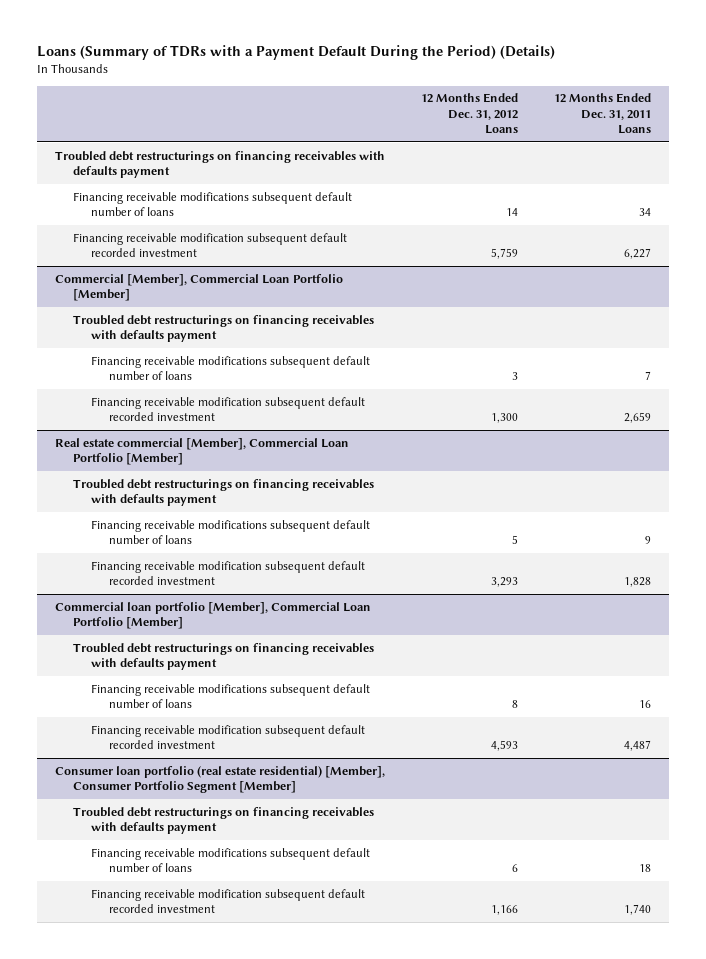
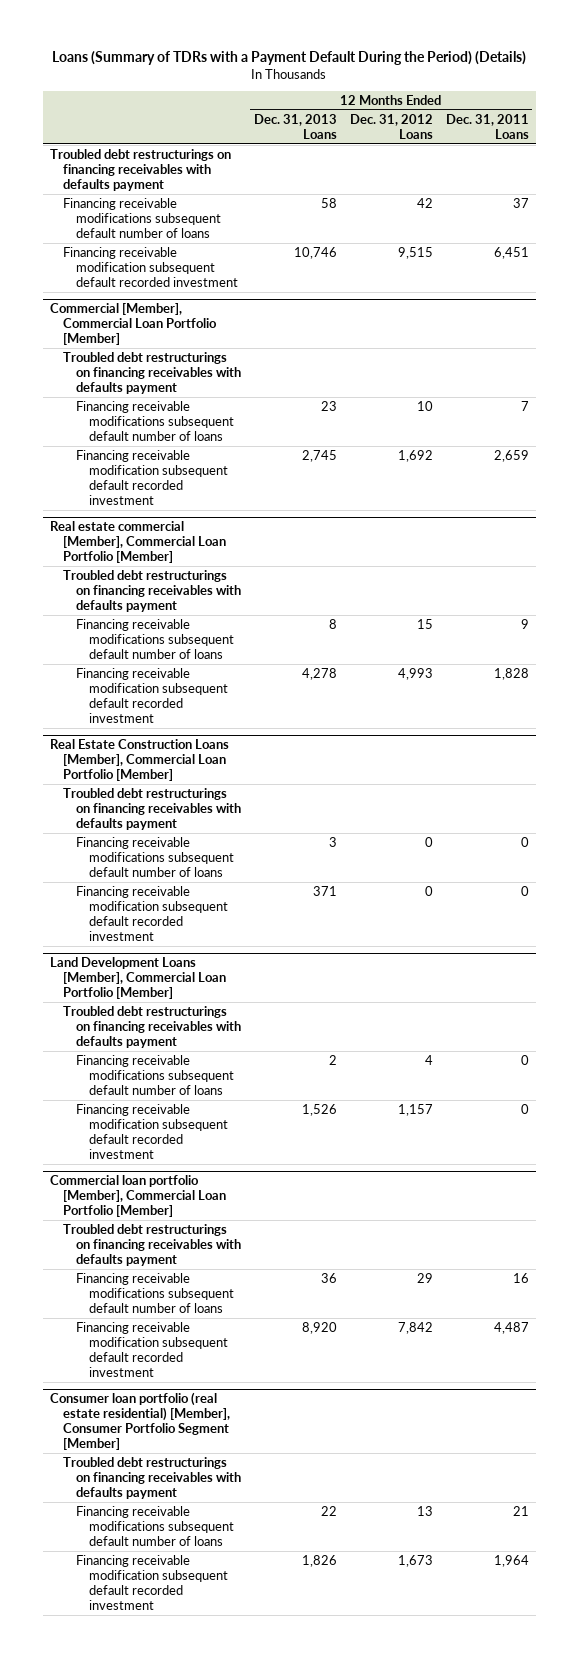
- | 12 Months Ended Dec. 31, 2012 Loans | 12 Months Ended Dec. 31, 2011 Loans
+ | 12 Months Ended Dec. 31, 2013 Loans | 12 Months Ended Dec. 31, 2012 Loans | 12 Months Ended Dec. 31, 2011 Loans
- Financing receivable modifications subsequent default number of loans | 14 | 34
- Financing receivable modification subsequent default recorded investment | 5,759 | 6,227
+ Financing receivable modifications subsequent default number of loans | 58 | 42 | 37
+ Financing receivable modification subsequent default recorded investment | 10,746 | 9,515 | 6,451
@ Commercial [Member], Commercial Loan Portfolio [Member]
- Financing receivable modifications subsequent default number of loans | 3 | 7
- Financing receivable modification subsequent default recorded investment | 1,300 | 2,659
+ Financing receivable modifications subsequent default number of loans | 23 | 10 | 7
+ Financing receivable modification subsequent default recorded investment | 2,745 | 1,692 | 2,659
@ Real estate commercial [Member], Commercial Loan Portfolio [Member]
- Financing receivable modifications subsequent default number of loans | 5 | 9
- Financing receivable modification subsequent default recorded investment | 3,293 | 1,828
+ Financing receivable modifications subsequent default number of loans | 8 | 15 | 9
+ Financing receivable modification subsequent default recorded investment | 4,278 | 4,993 | 1,828
+ Real Estate Construction Loans [Member], Commercial Loan Portfolio [Member]
+ Troubled debt restructurings on financing receivables with defaults payment
+ Financing receivable modifications subsequent default number of loans | 3 | 0 | 0
+ Financing receivable modification subsequent default recorded investment | 371 | 0 | 0
+ Land Development Loans [Member], Commercial Loan Portfolio [Member]
+ Troubled debt restructurings on financing receivables with defaults payment
+ Financing receivable modifications subsequent default number of loans | 2 | 4 | 0
+ Financing receivable modification subsequent default recorded investment | 1,526 | 1,157 | 0
@ Commercial loan portfolio [Member], Commercial Loan Portfolio [Member]
- Financing receivable modifications subsequent default number of loans | 8 | 16
- Financing receivable modification subsequent default recorded investment | 4,593 | 4,487
+ Financing receivable modifications subsequent default number of loans | 36 | 29 | 16
+ Financing receivable modification subsequent default recorded investment | 8,920 | 7,842 | 4,487
@ Consumer loan portfolio (real estate residential) [Member], Consumer Portfolio Segment [Member]
- Financing receivable modifications subsequent default number of loans | 6 | 18
- Financing receivable modification subsequent default recorded investment | 1,166 | 1,740
+ Financing receivable modifications subsequent default number of loans | 22 | 13 | 21
+ Financing receivable modification subsequent default recorded investment | 1,826 | 1,673 | 1,964

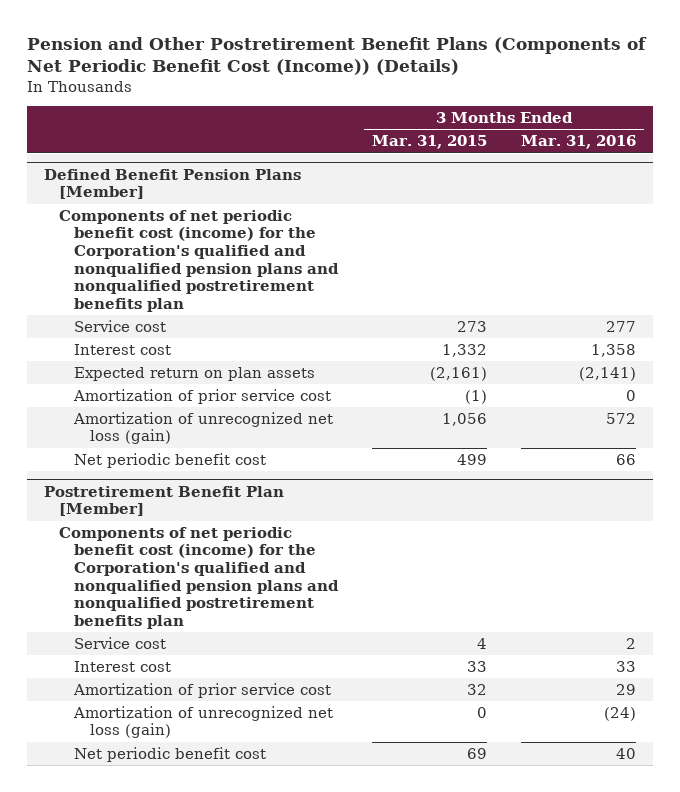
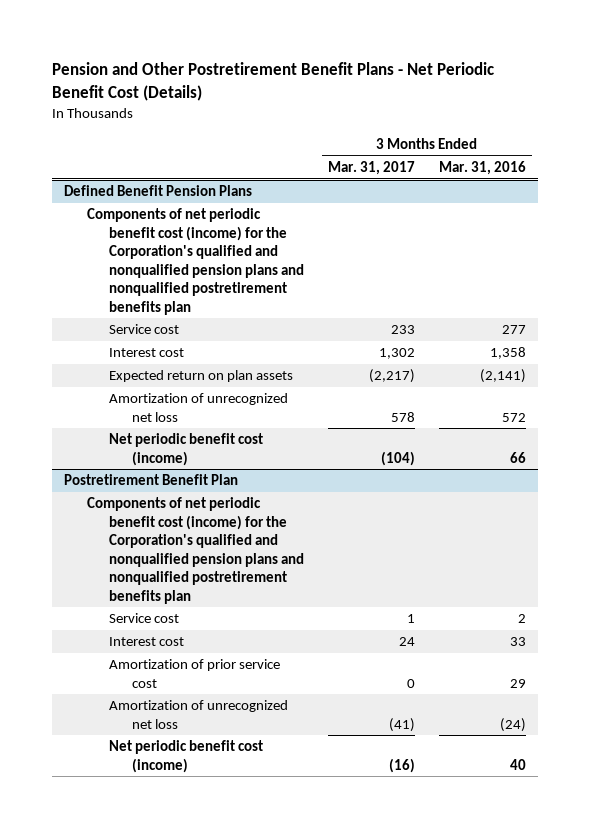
- Pension and Other Postretirement Benefit Plans (Components of Net Periodic Benefit Cost (Income)) (Details)
+ Pension and Other Postretirement Benefit Plans - Net Periodic Benefit Cost (Details)
- | 3 Months Ended Mar. 31, 2015 | 3 Months Ended Mar. 31, 2016
+ | 3 Months Ended Mar. 31, 2017 | 3 Months Ended Mar. 31, 2016
- Defined Benefit Pension Plans [Member]
+ Defined Benefit Pension Plans
- Amortization of prior service cost | (1) | 0
- Amortization of unrecognized net loss (gain) | 1,056 | 572
- Net periodic benefit cost | 499 | 66
- Postretirement Benefit Plan [Member]
+ Amortization of unrecognized net loss | 578 | 572
+ Net periodic benefit cost (income) | (104) | 66
+ Postretirement Benefit Plan
- Amortization of unrecognized net loss (gain) | 0 | (24)
- Net periodic benefit cost | 69 | 40
+ Amortization of unrecognized net loss | (41) | (24)
+ Net periodic benefit cost (income) | (16) | 40

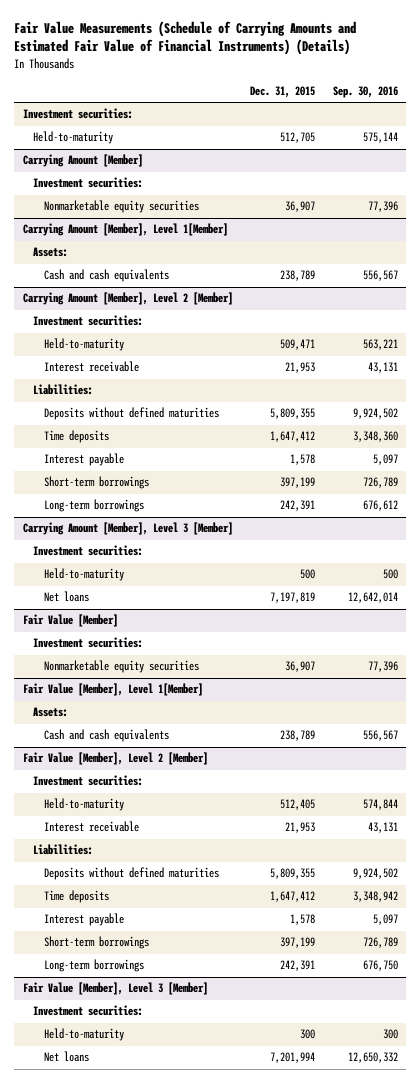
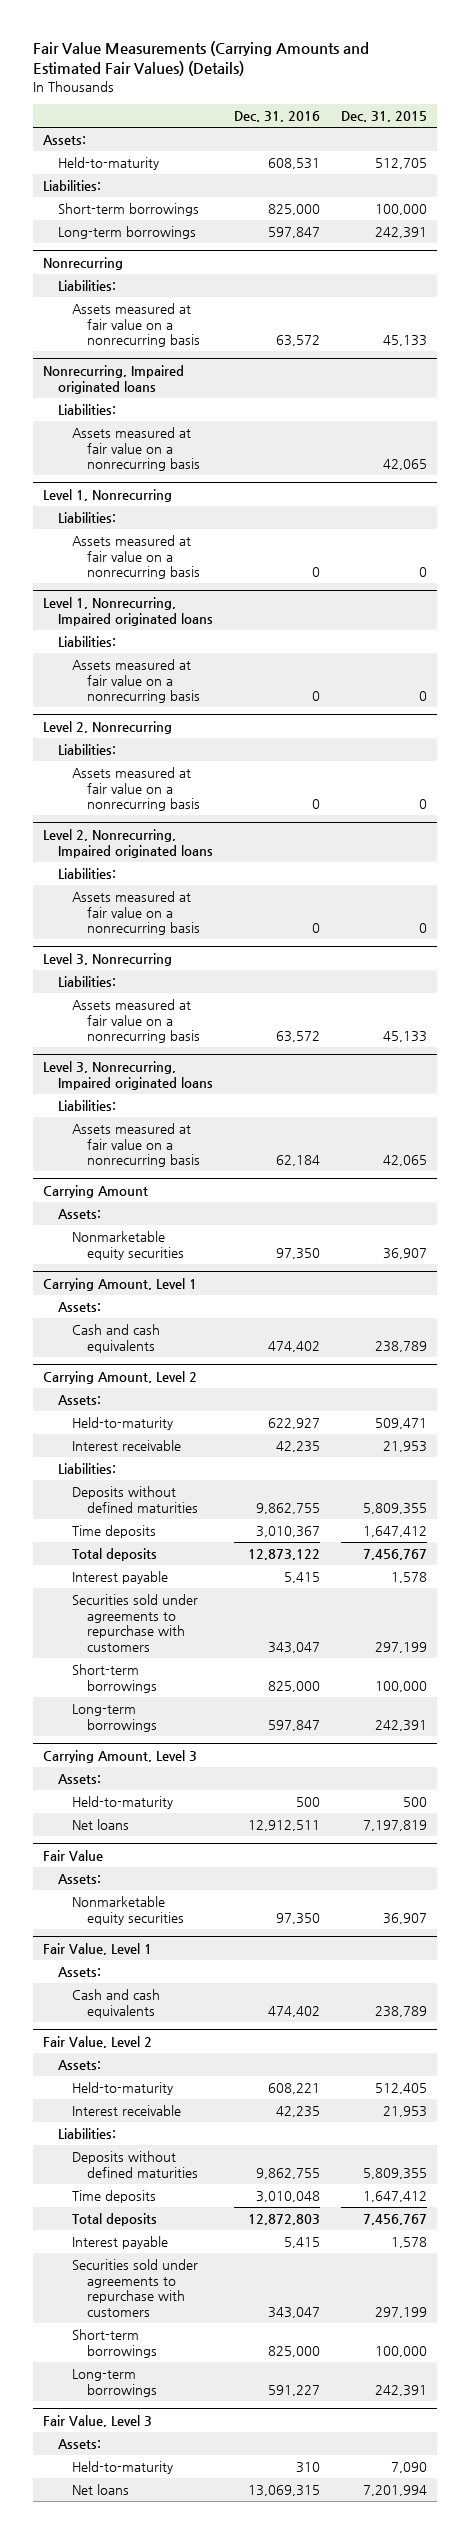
- Fair Value Measurements (Schedule of Carrying Amounts and Estimated Fair Value of Financial Instruments) (Details)
+ Fair Value Measurements (Carrying Amounts and Estimated Fair Values) (Details)
- | Dec. 31, 2015 | Sep. 30, 2016
+ | Dec. 31, 2016 | Dec. 31, 2015
- Investment securities:
+ Assets:
- Carrying Amount [Member]
- Investment securities:
+ Liabilities:
+ Short-term borrowings | 825,000 | 100,000
+ Long-term borrowings | 597,847 | 242,391
+ Nonrecurring
+ Liabilities:
+ Assets measured at fair value on a nonrecurring basis | 63,572 | 45,133
+ Nonrecurring, Impaired originated loans
+ Liabilities:
+ Assets measured at fair value on a nonrecurring basis | | 42,065
+ Level 1, Nonrecurring
+ Liabilities:
+ Assets measured at fair value on a nonrecurring basis | 0 | 0
+ Level 1, Nonrecurring, Impaired originated loans
+ Liabilities:
+ Assets measured at fair value on a nonrecurring basis | 0 | 0
+ Level 2, Nonrecurring
+ Liabilities:
+ Assets measured at fair value on a nonrecurring basis | 0 | 0
+ Level 2, Nonrecurring, Impaired originated loans
+ Liabilities:
+ Assets measured at fair value on a nonrecurring basis | 0 | 0
+ Level 3, Nonrecurring
+ Liabilities:
+ Assets measured at fair value on a nonrecurring basis | 63,572 | 45,133
+ Level 3, Nonrecurring, Impaired originated loans
+ Liabilities:
+ Assets measured at fair value on a nonrecurring basis | 62,184 | 42,065
+ Carrying Amount
+ Assets:
- Carrying Amount [Member], Level 1[Member]
+ Carrying Amount, Level 1
- Carrying Amount [Member], Level 2 [Member]
- Investment securities:
+ Carrying Amount, Level 2
+ Assets:
+ Total deposits | 12,873,122 | 7,456,767
- Short-term borrowings | 397,199 | 726,789
+ Securities sold under agreements to repurchase with customers | 343,047 | 297,199
+ Short-term borrowings | 825,000 | 100,000
- Carrying Amount [Member], Level 3 [Member]
- Investment securities:
+ Carrying Amount, Level 3
+ Assets:
- Fair Value [Member]
- Investment securities:
+ Fair Value
+ Assets:
- Fair Value [Member], Level 1[Member]
+ Fair Value, Level 1
- Fair Value [Member], Level 2 [Member]
- Investment securities:
+ Fair Value, Level 2
+ Assets:
+ Total deposits | 12,872,803 | 7,456,767
- Short-term borrowings | 397,199 | 726,789
+ Securities sold under agreements to repurchase with customers | 343,047 | 297,199
+ Short-term borrowings | 825,000 | 100,000
- Fair Value [Member], Level 3 [Member]
- Investment securities:
- Held-to-maturity | 300 | 300
+ Fair Value, Level 3
+ Assets:
+ Held-to-maturity | 310 | 7,090

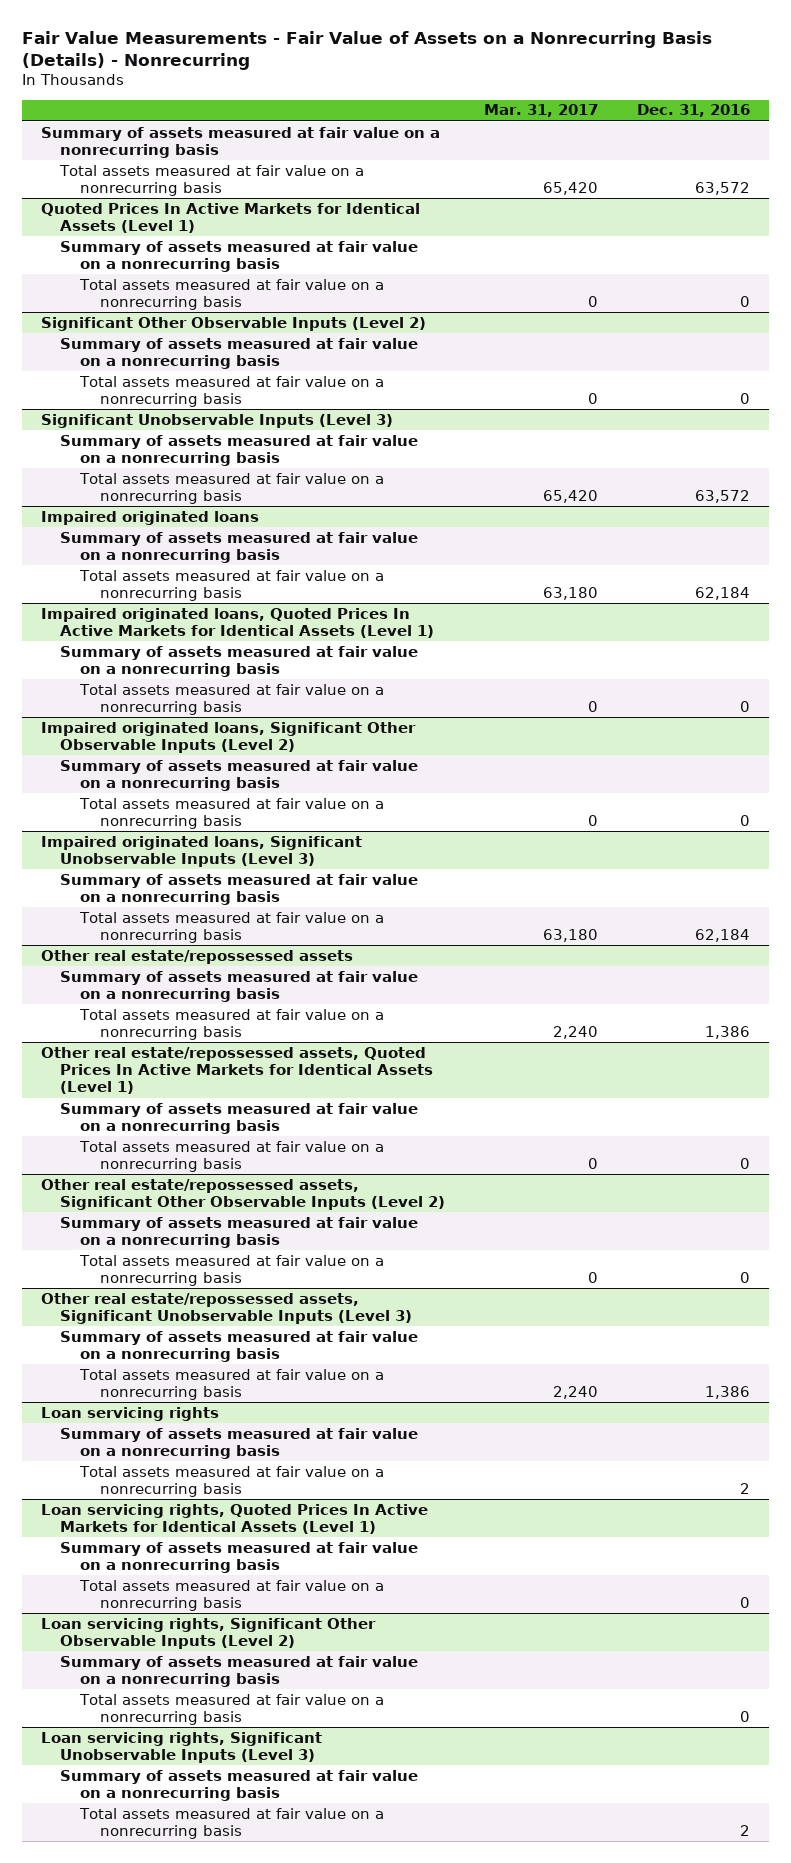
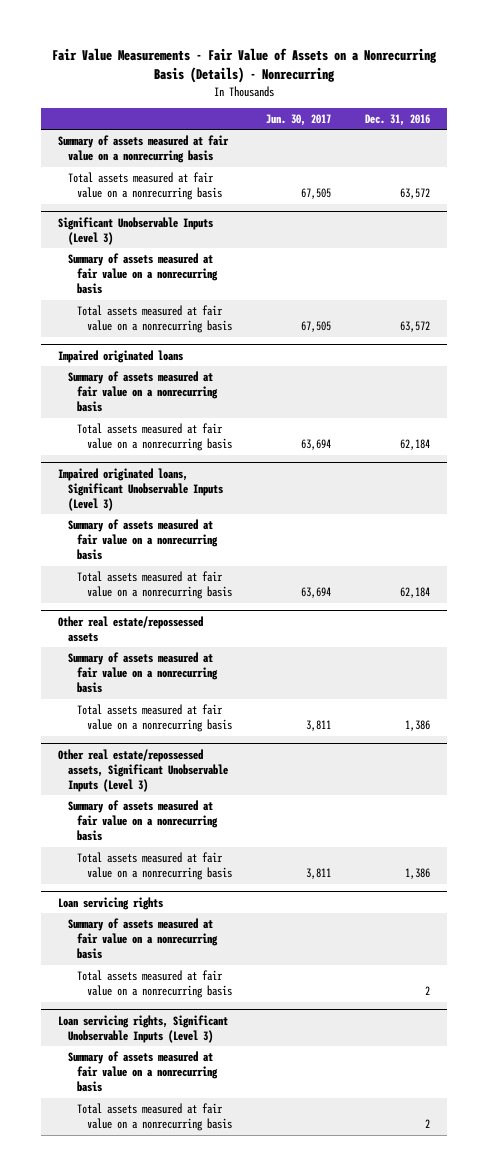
- | Mar. 31, 2017 | Dec. 31, 2016
+ | Jun. 30, 2017 | Dec. 31, 2016
- Quoted Prices In Active Markets for Identical Assets (Level 1)
- Summary of assets measured at fair value on a nonrecurring basis
- Total assets measured at fair value on a nonrecurring basis | 0 | 0
- Significant Other Observable Inputs (Level 2)
- Summary of assets measured at fair value on a nonrecurring basis
- Total assets measured at fair value on a nonrecurring basis | 0 | 0
- Impaired originated loans, Quoted Prices In Active Markets for Identical Assets (Level 1)
- Summary of assets measured at fair value on a nonrecurring basis
- Total assets measured at fair value on a nonrecurring basis | 0 | 0
- Impaired originated loans, Significant Other Observable Inputs (Level 2)
- Summary of assets measured at fair value on a nonrecurring basis
- Total assets measured at fair value on a nonrecurring basis | 0 | 0
- Other real estate/repossessed assets, Quoted Prices In Active Markets for Identical Assets (Level 1)
- Summary of assets measured at fair value on a nonrecurring basis
- Total assets measured at fair value on a nonrecurring basis | 0 | 0
- Other real estate/repossessed assets, Significant Other Observable Inputs (Level 2)
- Summary of assets measured at fair value on a nonrecurring basis
- Total assets measured at fair value on a nonrecurring basis | 0 | 0
- Loan servicing rights, Quoted Prices In Active Markets for Identical Assets (Level 1)
- Summary of assets measured at fair value on a nonrecurring basis
- Total assets measured at fair value on a nonrecurring basis | | 0
- Loan servicing rights, Significant Other Observable Inputs (Level 2)
- Summary of assets measured at fair value on a nonrecurring basis
- Total assets measured at fair value on a nonrecurring basis | | 0

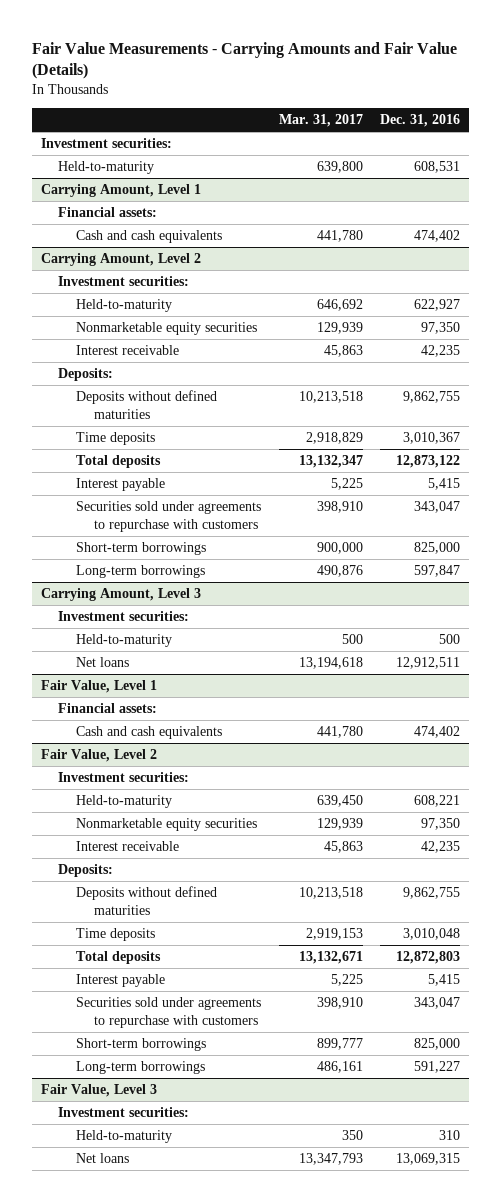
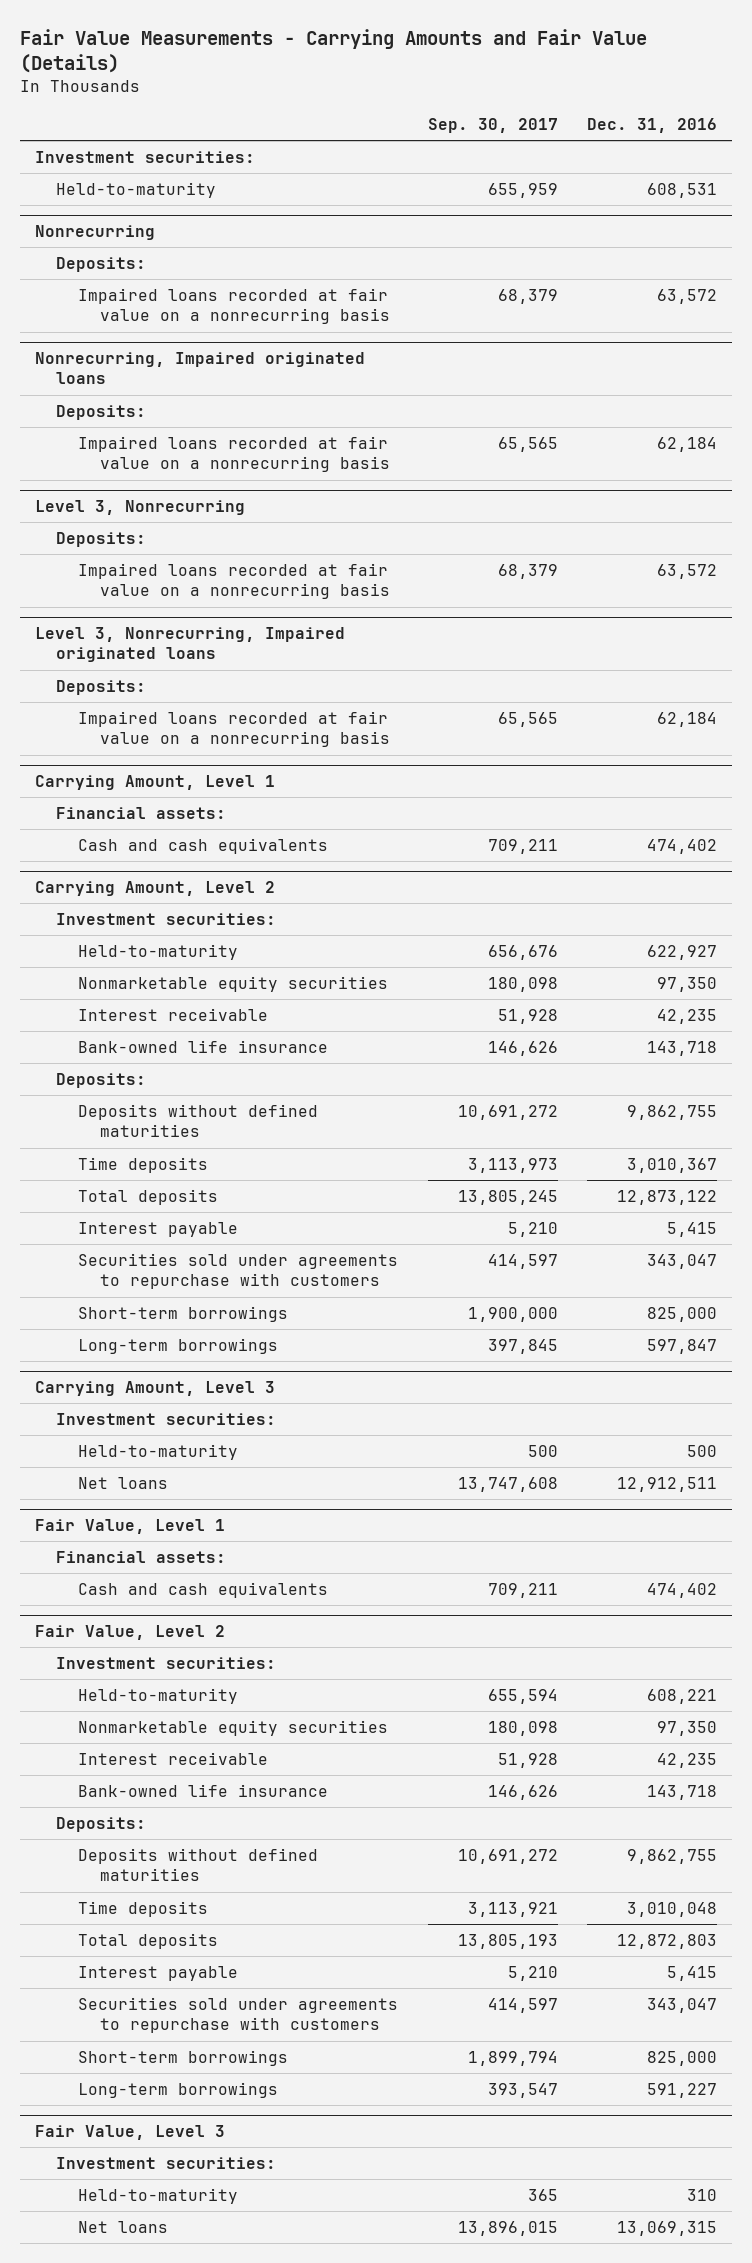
- | Mar. 31, 2017 | Dec. 31, 2016
+ | Sep. 30, 2017 | Dec. 31, 2016
+ Nonrecurring
+ Deposits:
+ Impaired loans recorded at fair value on a nonrecurring basis | 68,379 | 63,572
+ Nonrecurring, Impaired originated loans
+ Deposits:
+ Impaired loans recorded at fair value on a nonrecurring basis | 65,565 | 62,184
+ Level 3, Nonrecurring
+ Deposits:
+ Impaired loans recorded at fair value on a nonrecurring basis | 68,379 | 63,572
+ Level 3, Nonrecurring, Impaired originated loans
+ Deposits:
+ Impaired loans recorded at fair value on a nonrecurring basis | 65,565 | 62,184
@ Carrying Amount, Level 2
+ Bank-owned life insurance | 146,626 | 143,718
@ Fair Value, Level 2
+ Bank-owned life insurance | 146,626 | 143,718

